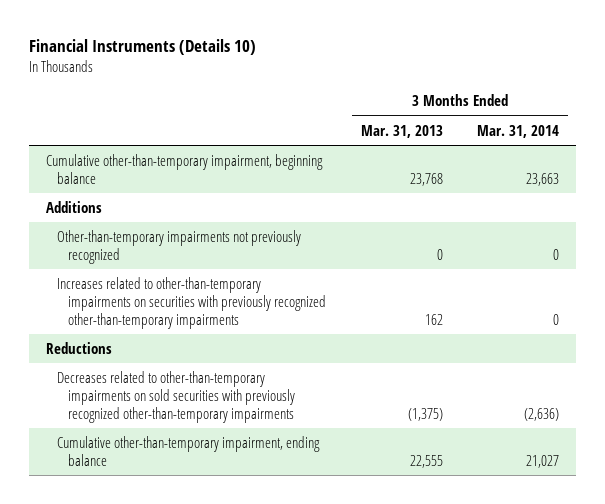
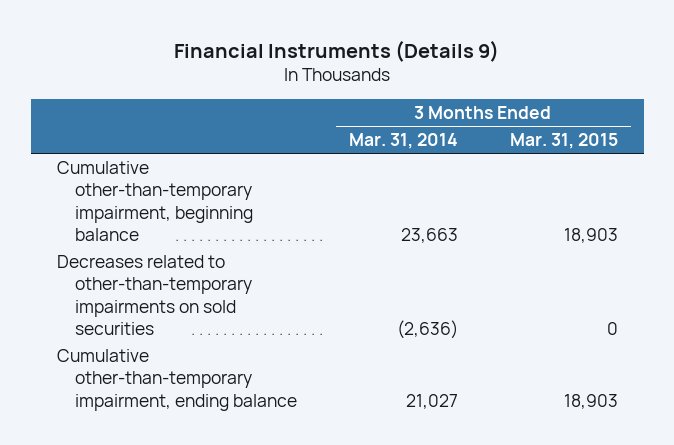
- Financial Instruments (Details 10)
+ Financial Instruments (Details 9)
- | 3 Months Ended Mar. 31, 2013 | 3 Months Ended Mar. 31, 2014
+ | 3 Months Ended Mar. 31, 2014 | 3 Months Ended Mar. 31, 2015
- Additions
- Other-than-temporary impairments not previously recognized | 0 | 0
- Increases related to other-than-temporary impairments on securities with previously recognized other-than-temporary impairments | 162 | 0
- Reductions
- Decreases related to other-than-temporary impairments on sold securities with previously recognized other-than-temporary impairments | (1,375) | (2,636)
+ Decreases related to other-than-temporary impairments on sold securities | (2,636) | 0

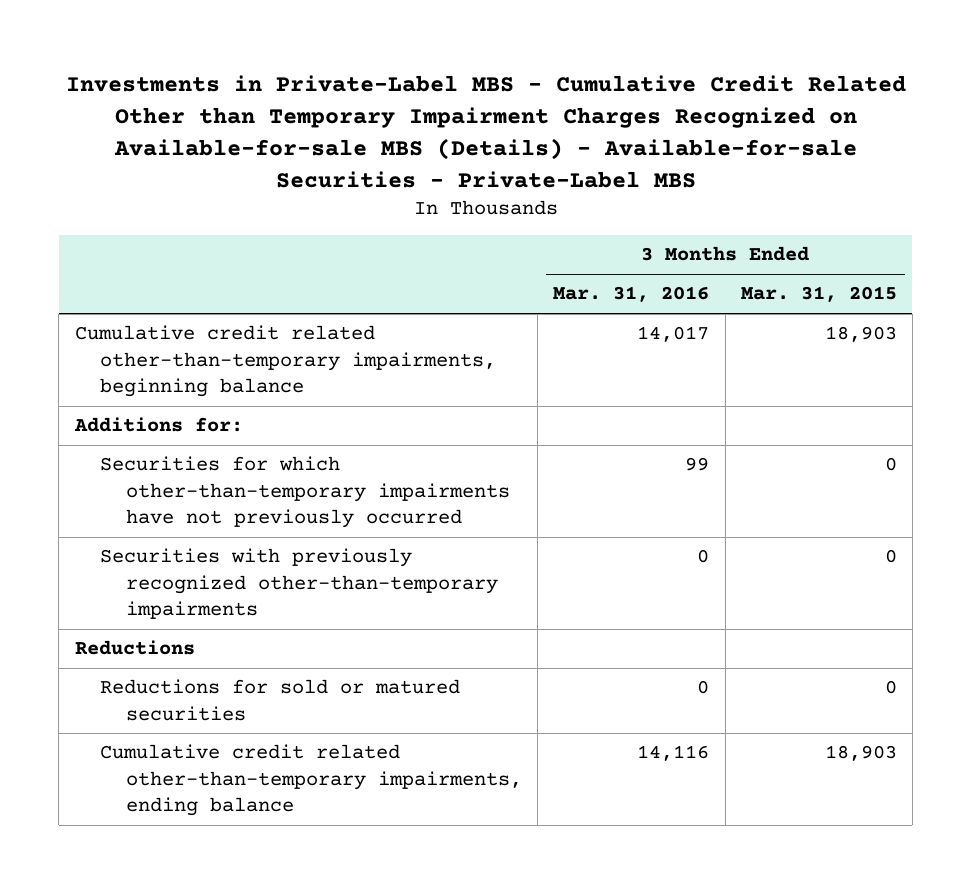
- Financial Instruments (Details 9)
+ Investments in Private-Label MBS - Cumulative Credit Related Other than Temporary Impairment Charges Recognized on Available-for-sale MBS (Details) - Available-for-sale Securities - Private-Label MBS
- | 3 Months Ended Mar. 31, 2014 | 3 Months Ended Mar. 31, 2015
+ | 3 Months Ended Mar. 31, 2016 | 3 Months Ended Mar. 31, 2015
- Cumulative other-than-temporary impairment, beginning balance | 23,663 | 18,903
- Decreases related to other-than-temporary impairments on sold securities | (2,636) | 0
- Cumulative other-than-temporary impairment, ending balance | 21,027 | 18,903
+ Cumulative credit related other-than-temporary impairments, beginning balance | 14,017 | 18,903
+ Additions for:
+ Securities for which other-than-temporary impairments have not previously occurred | 99 | 0
+ Securities with previously recognized other-than-temporary impairments | 0 | 0
+ Reductions
+ Reductions for sold or matured securities | 0 | 0
+ Cumulative credit related other-than-temporary impairments, ending balance | 14,116 | 18,903

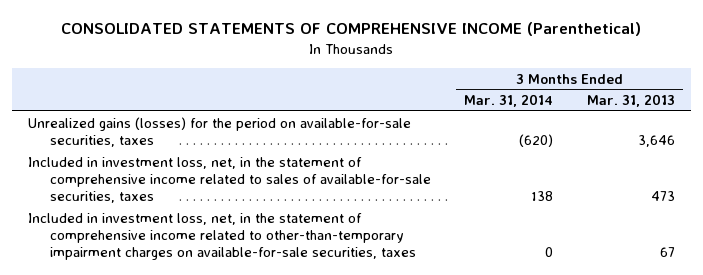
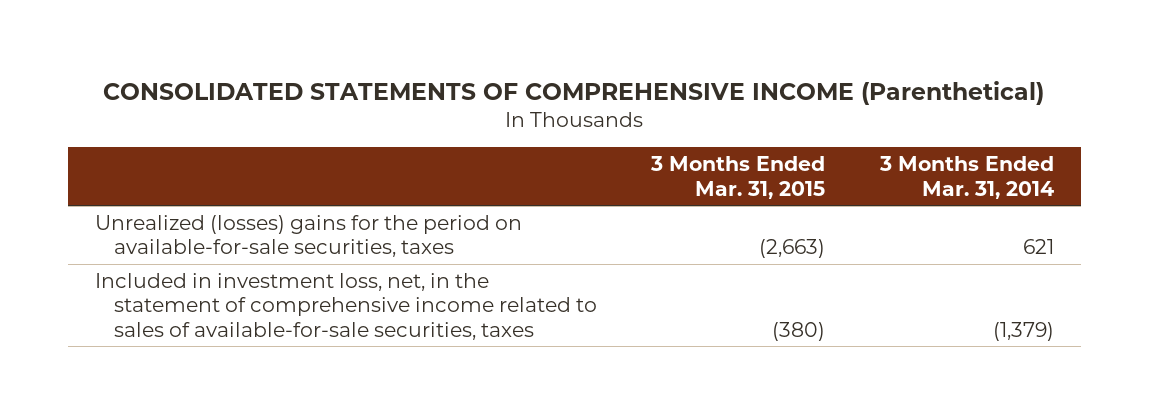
- | 3 Months Ended Mar. 31, 2014 | 3 Months Ended Mar. 31, 2013
+ | 3 Months Ended Mar. 31, 2015 | 3 Months Ended Mar. 31, 2014
- Unrealized gains (losses) for the period on available-for-sale securities, taxes | (620) | 3,646
- Included in investment loss, net, in the statement of comprehensive income related to sales of available-for-sale securities, taxes | 138 | 473
- Included in investment loss, net, in the statement of comprehensive income related to other-than-temporary impairment charges on available-for-sale securities, taxes | 0 | 67
+ Unrealized (losses) gains for the period on available-for-sale securities, taxes | (2,663) | 621
+ Included in investment loss, net, in the statement of comprehensive income related to sales of available-for-sale securities, taxes | (380) | (1,379)

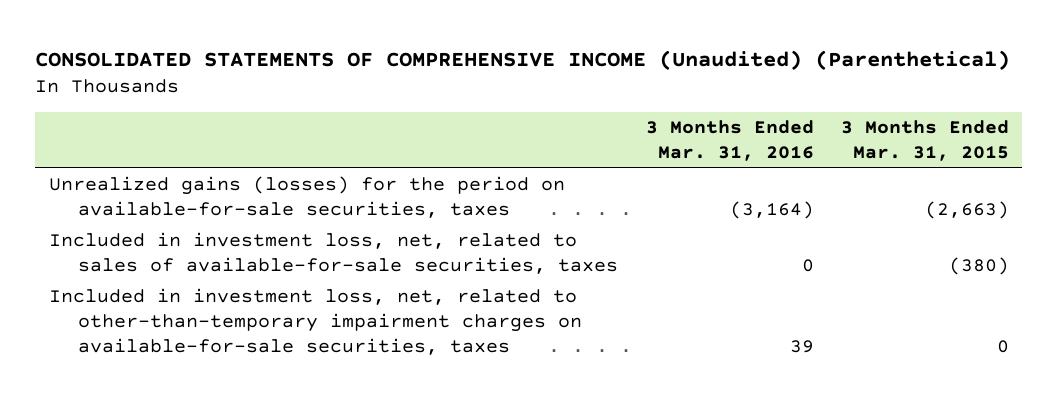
- CONSOLIDATED STATEMENTS OF COMPREHENSIVE INCOME (Parenthetical)
+ CONSOLIDATED STATEMENTS OF COMPREHENSIVE INCOME (Unaudited) (Parenthetical)
- | 3 Months Ended Mar. 31, 2015 | 3 Months Ended Mar. 31, 2014
+ | 3 Months Ended Mar. 31, 2016 | 3 Months Ended Mar. 31, 2015
- Unrealized (losses) gains for the period on available-for-sale securities, taxes | (2,663) | 621
- Included in investment loss, net, in the statement of comprehensive income related to sales of available-for-sale securities, taxes | (380) | (1,379)
+ Unrealized gains (losses) for the period on available-for-sale securities, taxes | (3,164) | (2,663)
+ Included in investment loss, net, related to sales of available-for-sale securities, taxes | 0 | (380)
+ Included in investment loss, net, related to other-than-temporary impairment charges on available-for-sale securities, taxes | 39 | 0

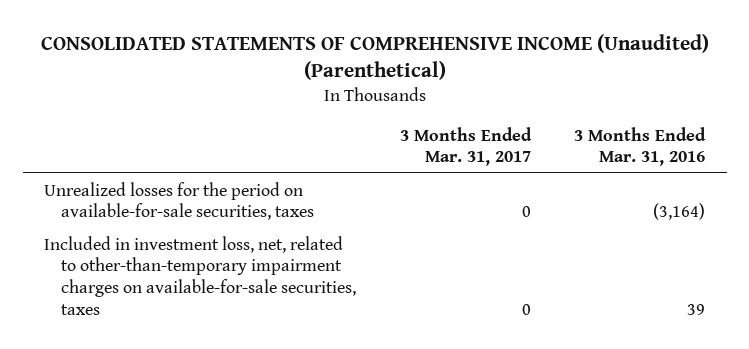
- | 3 Months Ended Mar. 31, 2016 | 3 Months Ended Mar. 31, 2015
+ | 3 Months Ended Mar. 31, 2017 | 3 Months Ended Mar. 31, 2016
- Unrealized gains (losses) for the period on available-for-sale securities, taxes | (3,164) | (2,663)
- Included in investment loss, net, related to sales of available-for-sale securities, taxes | 0 | (380)
+ Unrealized losses for the period on available-for-sale securities, taxes | 0 | (3,164)

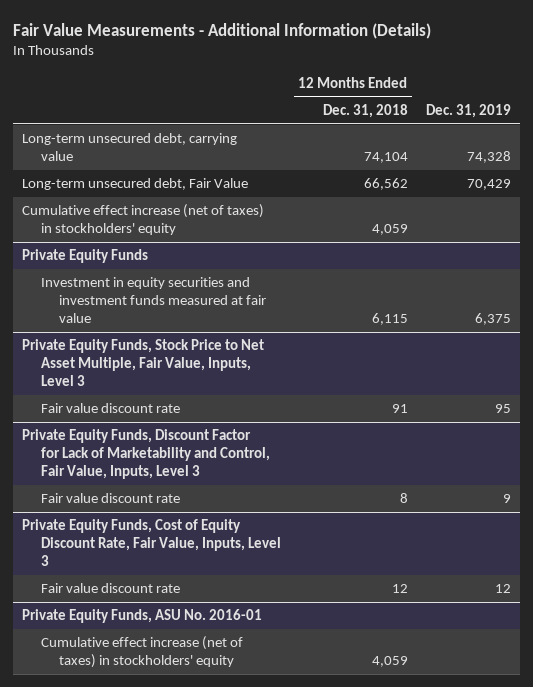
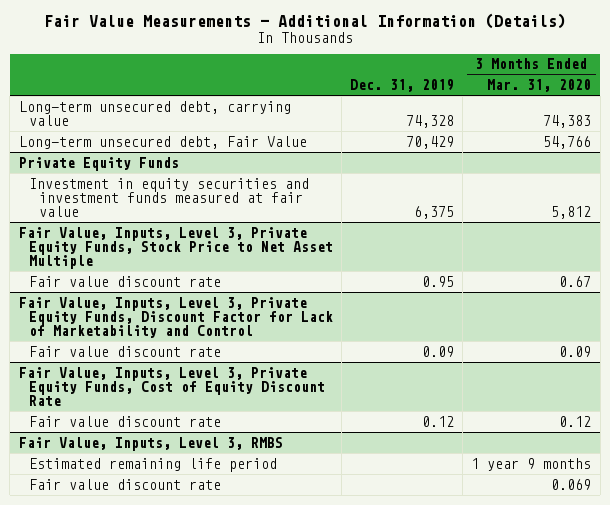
- | 12 Months Ended Dec. 31, 2018 | Dec. 31, 2019
+ | Dec. 31, 2019 | 3 Months Ended Mar. 31, 2020
- Cumulative effect increase (net of taxes) in stockholders' equity | 4,059 |
- Private Equity Funds, Stock Price to Net Asset Multiple, Fair Value, Inputs, Level 3
- Fair value discount rate | 91 | 95
- Private Equity Funds, Discount Factor for Lack of Marketability and Control, Fair Value, Inputs, Level 3
- Fair value discount rate | 8 | 9
- Private Equity Funds, Cost of Equity Discount Rate, Fair Value, Inputs, Level 3
- Fair value discount rate | 12 | 12
- Private Equity Funds, ASU No. 2016-01
- Cumulative effect increase (net of taxes) in stockholders' equity | 4,059 |
+ Fair Value, Inputs, Level 3, Private Equity Funds, Stock Price to Net Asset Multiple
+ Fair value discount rate | 0.95 | 0.67
+ Fair Value, Inputs, Level 3, Private Equity Funds, Discount Factor for Lack of Marketability and Control
+ Fair value discount rate | 0.09 | 0.09
+ Fair Value, Inputs, Level 3, Private Equity Funds, Cost of Equity Discount Rate
+ Fair value discount rate | 0.12 | 0.12
+ Fair Value, Inputs, Level 3, RMBS
+ Estimated remaining life period | | 1 year 9 months
+ Fair value discount rate | | 0.069

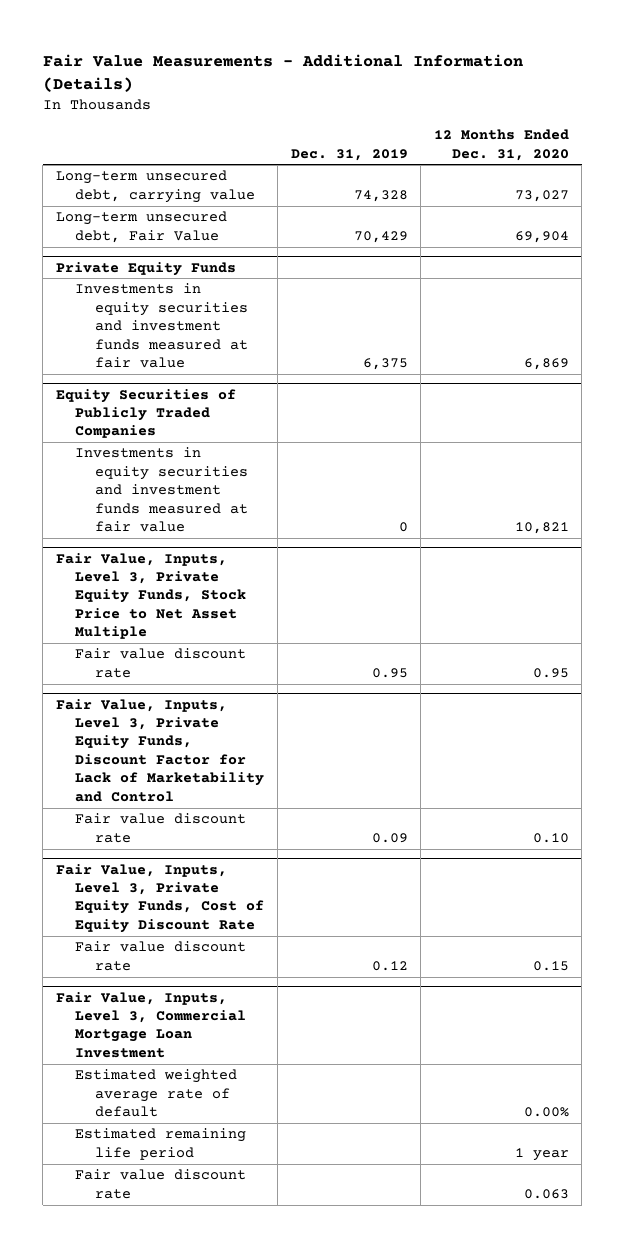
- | Dec. 31, 2019 | 3 Months Ended Mar. 31, 2020
+ | Dec. 31, 2019 | 12 Months Ended Dec. 31, 2020
@ Private Equity Funds
- Investment in equity securities and investment funds measured at fair value | 6,375 | 5,812
+ Investments in equity securities and investment funds measured at fair value | 6,375 | 6,869
+ Equity Securities of Publicly Traded Companies
+ Investments in equity securities and investment funds measured at fair value | 0 | 10,821
- Fair Value, Inputs, Level 3, RMBS
+ Fair Value, Inputs, Level 3, Commercial Mortgage Loan Investment
+ Estimated weighted average rate of default | | 0.00%

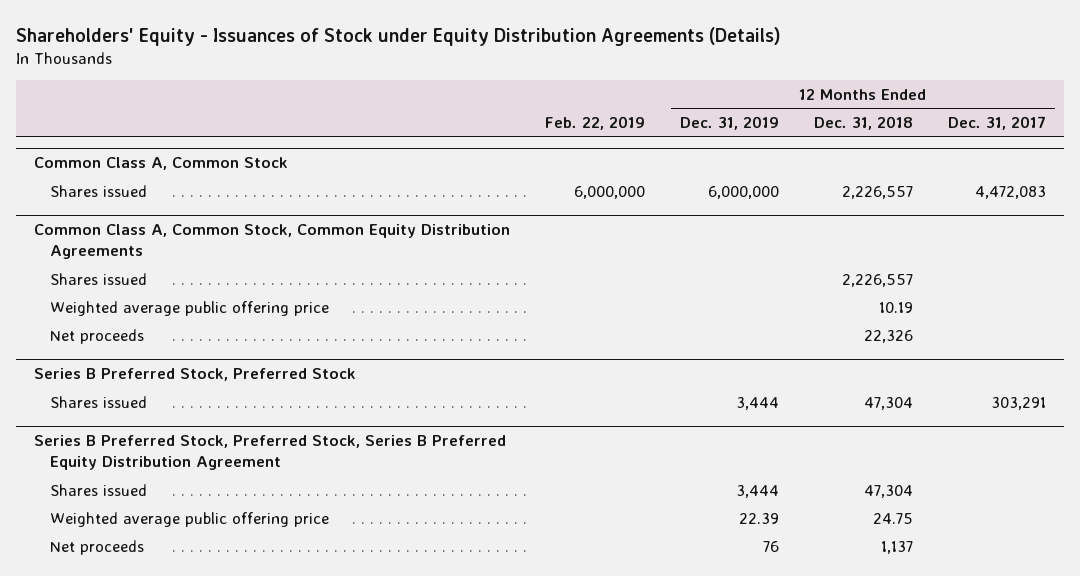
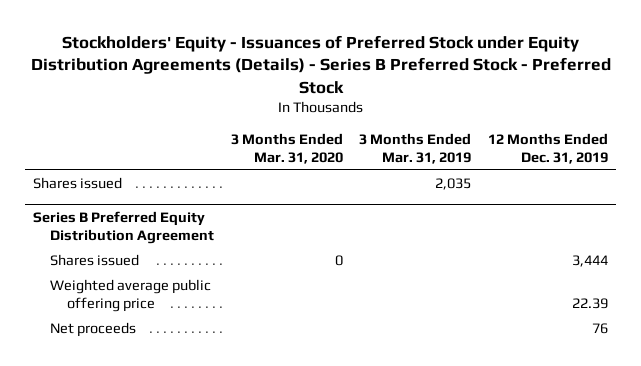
- Shareholders' Equity - Issuances of Stock under Equity Distribution Agreements (Details)
+ Stockholders' Equity - Issuances of Preferred Stock under Equity Distribution Agreements (Details) - Series B Preferred Stock - Preferred Stock
- | Feb. 22, 2019 | 12 Months Ended Dec. 31, 2019 | 12 Months Ended Dec. 31, 2018 | 12 Months Ended Dec. 31, 2017
+ | 3 Months Ended Mar. 31, 2020 | 3 Months Ended Mar. 31, 2019 | 12 Months Ended Dec. 31, 2019
- Common Class A, Common Stock
- Shares issued | 6,000,000 | 6,000,000 | 2,226,557 | 4,472,083
- Common Class A, Common Stock, Common Equity Distribution Agreements
- Weighted average public offering price | | | 10.19 |
- Net proceeds | | | 22,326 |
- Series B Preferred Stock, Preferred Stock
- Shares issued | | 3,444 | 47,304 | 303,291
- Series B Preferred Stock, Preferred Stock, Series B Preferred Equity Distribution Agreement
+ Series B Preferred Equity Distribution Agreement

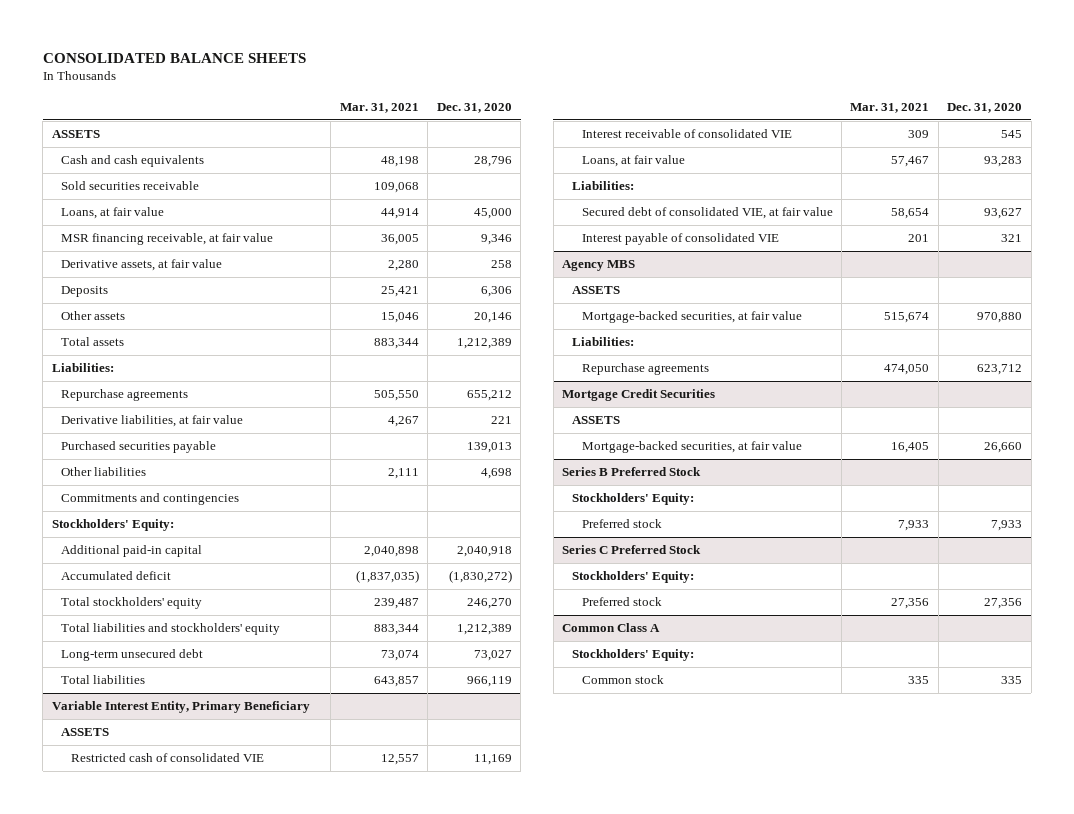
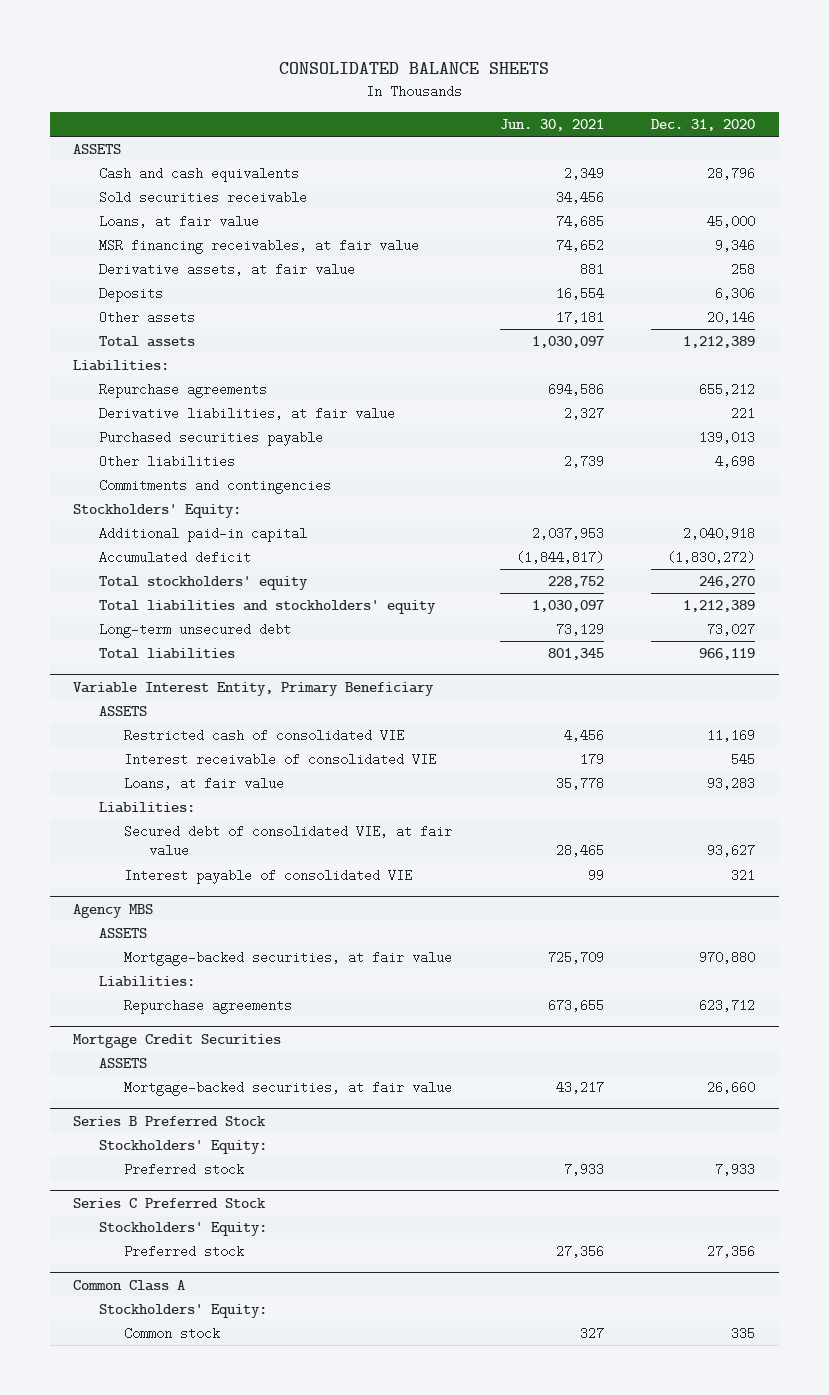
- | Mar. 31, 2021 | Dec. 31, 2020
+ | Jun. 30, 2021 | Dec. 31, 2020
- MSR financing receivable, at fair value | 36,005 | 9,346
+ MSR financing receivables, at fair value | 74,652 | 9,346

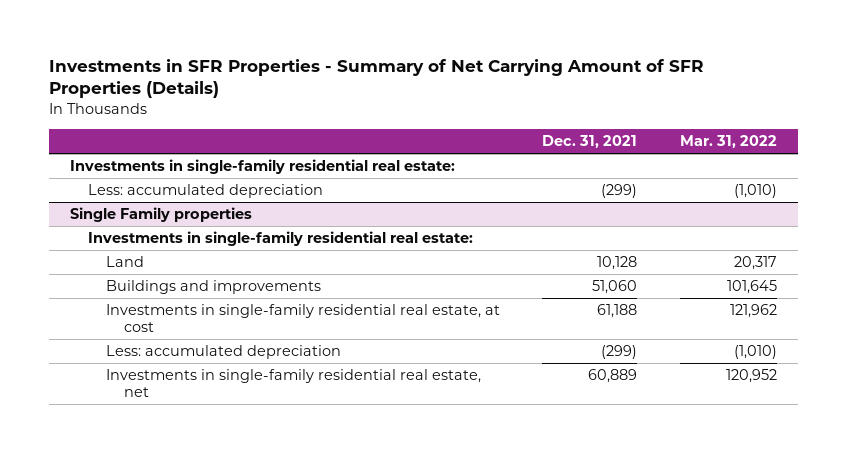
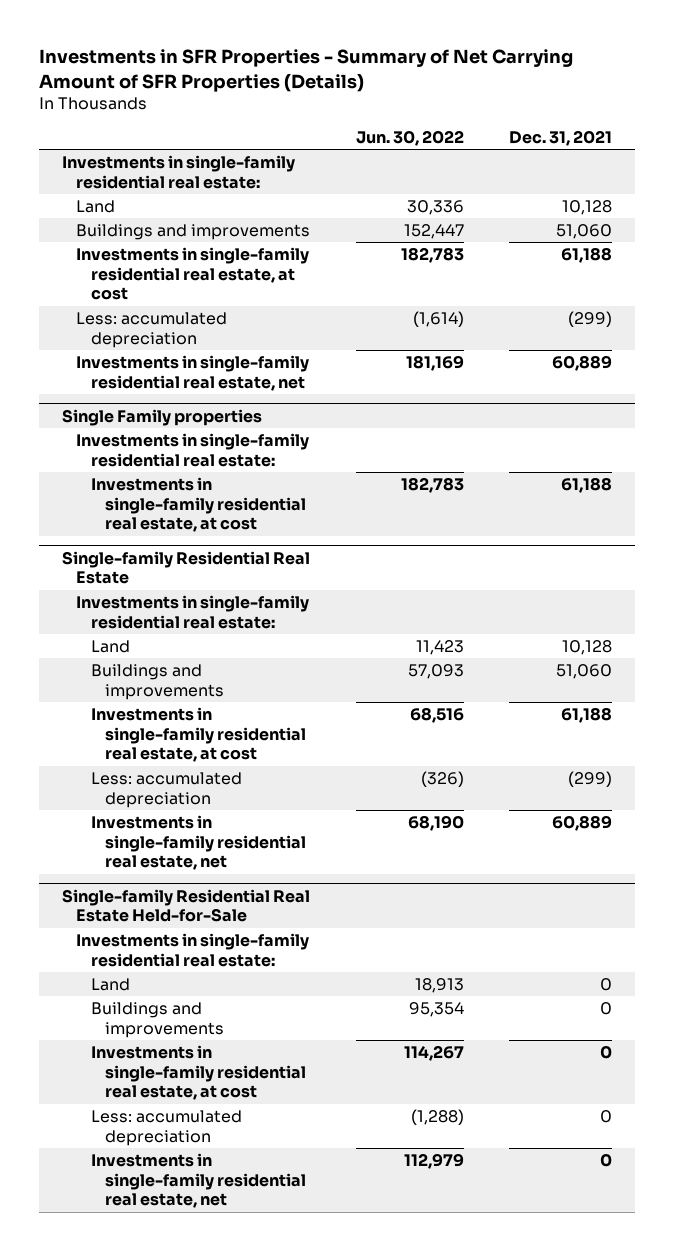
- | Dec. 31, 2021 | Mar. 31, 2022
+ | Jun. 30, 2022 | Dec. 31, 2021
+ Land | 30,336 | 10,128
+ Buildings and improvements | 152,447 | 51,060
+ Investments in single-family residential real estate, at cost | 182,783 | 61,188
+ Investments in single-family residential real estate, net | 181,169 | 60,889
@ Single Family properties
+ Investments in single-family residential real estate, at cost | 182,783 | 61,188
+ Single-family Residential Real Estate
+ Investments in single-family residential real estate:
+ Single-family Residential Real Estate Held-for-Sale
+ Investments in single-family residential real estate:
+ Land | 18,913 | 0
+ Buildings and improvements | 95,354 | 0
+ Investments in single-family residential real estate, at cost | 114,267 | 0
+ Less: accumulated depreciation | (1,288) | 0
+ Investments in single-family residential real estate, net | 112,979 | 0

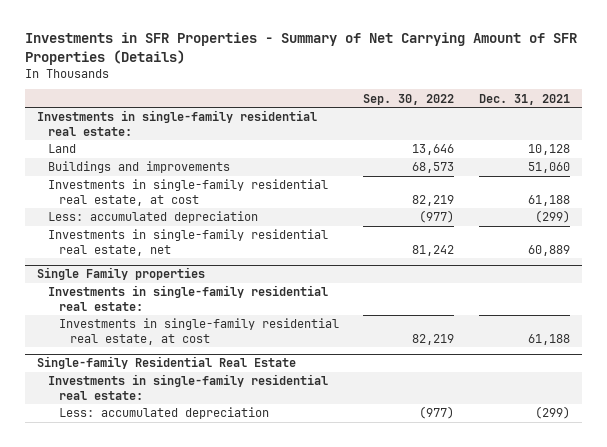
- | Jun. 30, 2022 | Dec. 31, 2021
+ | Sep. 30, 2022 | Dec. 31, 2021
@ Single-family Residential Real Estate
- Land | 11,423 | 10,128
- Buildings and improvements | 57,093 | 51,060
- Investments in single-family residential real estate, at cost | 68,516 | 61,188
- Investments in single-family residential real estate, net | 68,190 | 60,889
- Single-family Residential Real Estate Held-for-Sale
- Investments in single-family residential real estate:
- Land | 18,913 | 0
- Buildings and improvements | 95,354 | 0
- Investments in single-family residential real estate, at cost | 114,267 | 0
- Less: accumulated depreciation | (1,288) | 0
- Investments in single-family residential real estate, net | 112,979 | 0

